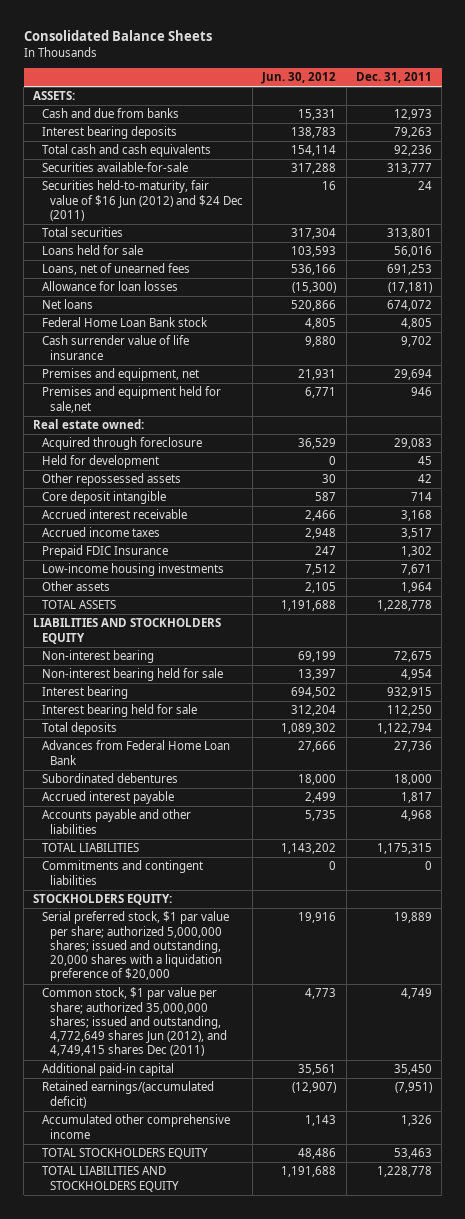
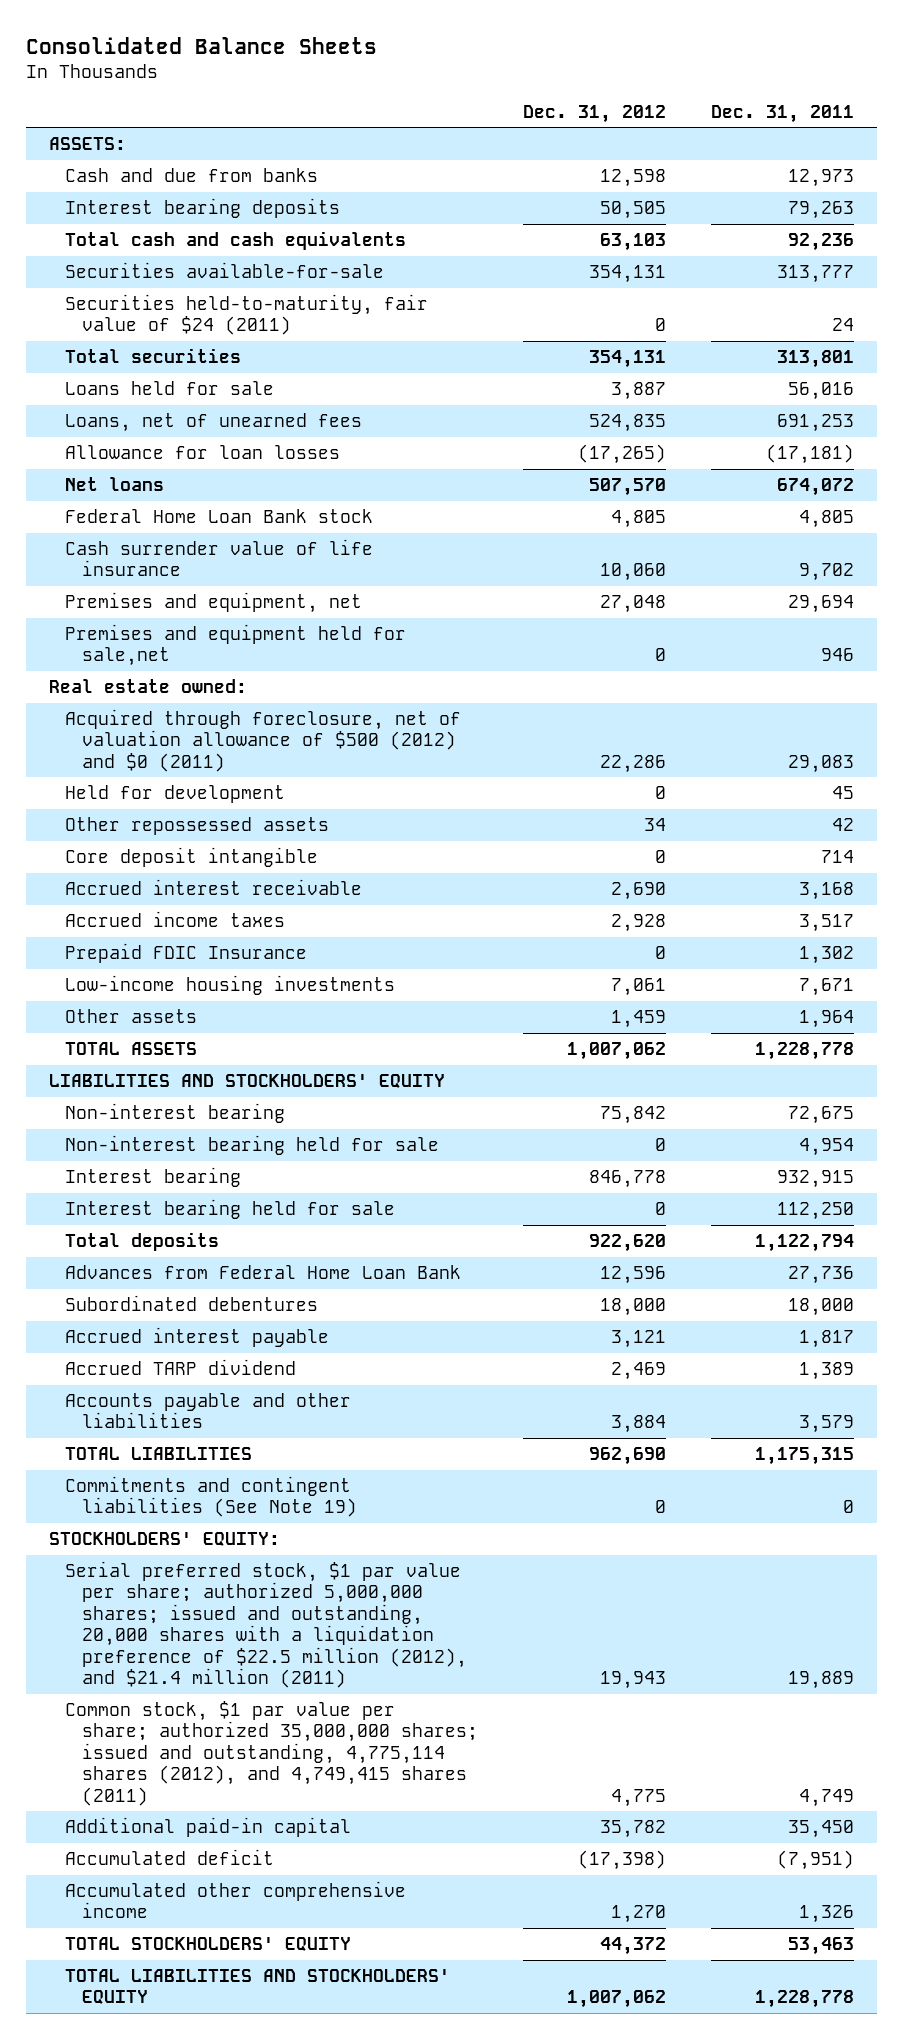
- | Jun. 30, 2012 | Dec. 31, 2011
+ | Dec. 31, 2012 | Dec. 31, 2011
- Securities held-to-maturity, fair value of $16 Jun (2012) and $24 Dec (2011) | 16 | 24
+ Securities held-to-maturity, fair value of $24 (2011) | 0 | 24
- Acquired through foreclosure | 36,529 | 29,083
+ Acquired through foreclosure, net of valuation allowance of $500 (2012) and $0 (2011) | 22,286 | 29,083
- LIABILITIES AND STOCKHOLDERS EQUITY
+ LIABILITIES AND STOCKHOLDERS' EQUITY
- Accounts payable and other liabilities | 5,735 | 4,968
+ Accrued TARP dividend | 2,469 | 1,389
+ Accounts payable and other liabilities | 3,884 | 3,579
- Commitments and contingent liabilities | 0 | 0
- STOCKHOLDERS EQUITY:
- Serial preferred stock, $1 par value per share; authorized 5,000,000 shares; issued and outstanding, 20,000 shares with a liquidation preference of $20,000 | 19,916 | 19,889
- Common stock, $1 par value per share; authorized 35,000,000 shares; issued and outstanding, 4,772,649 shares Jun (2012), and 4,749,415 shares Dec (2011) | 4,773 | 4,749
+ Commitments and contingent liabilities (See Note 19) | 0 | 0
+ STOCKHOLDERS' EQUITY:
+ Serial preferred stock, $1 par value per share; authorized 5,000,000 shares; issued and outstanding, 20,000 shares with a liquidation preference of $22.5 million (2012), and $21.4 million (2011) | 19,943 | 19,889
+ Common stock, $1 par value per share; authorized 35,000,000 shares; issued and outstanding, 4,775,114 shares (2012), and 4,749,415 shares (2011) | 4,775 | 4,749
- Retained earnings/(accumulated deficit) | (12,907) | (7,951)
+ Accumulated deficit | (17,398) | (7,951)
- TOTAL STOCKHOLDERS EQUITY | 48,486 | 53,463
- TOTAL LIABILITIES AND STOCKHOLDERS EQUITY | 1,191,688 | 1,228,778
+ TOTAL STOCKHOLDERS' EQUITY | 44,372 | 53,463
+ TOTAL LIABILITIES AND STOCKHOLDERS' EQUITY | 1,007,062 | 1,228,778

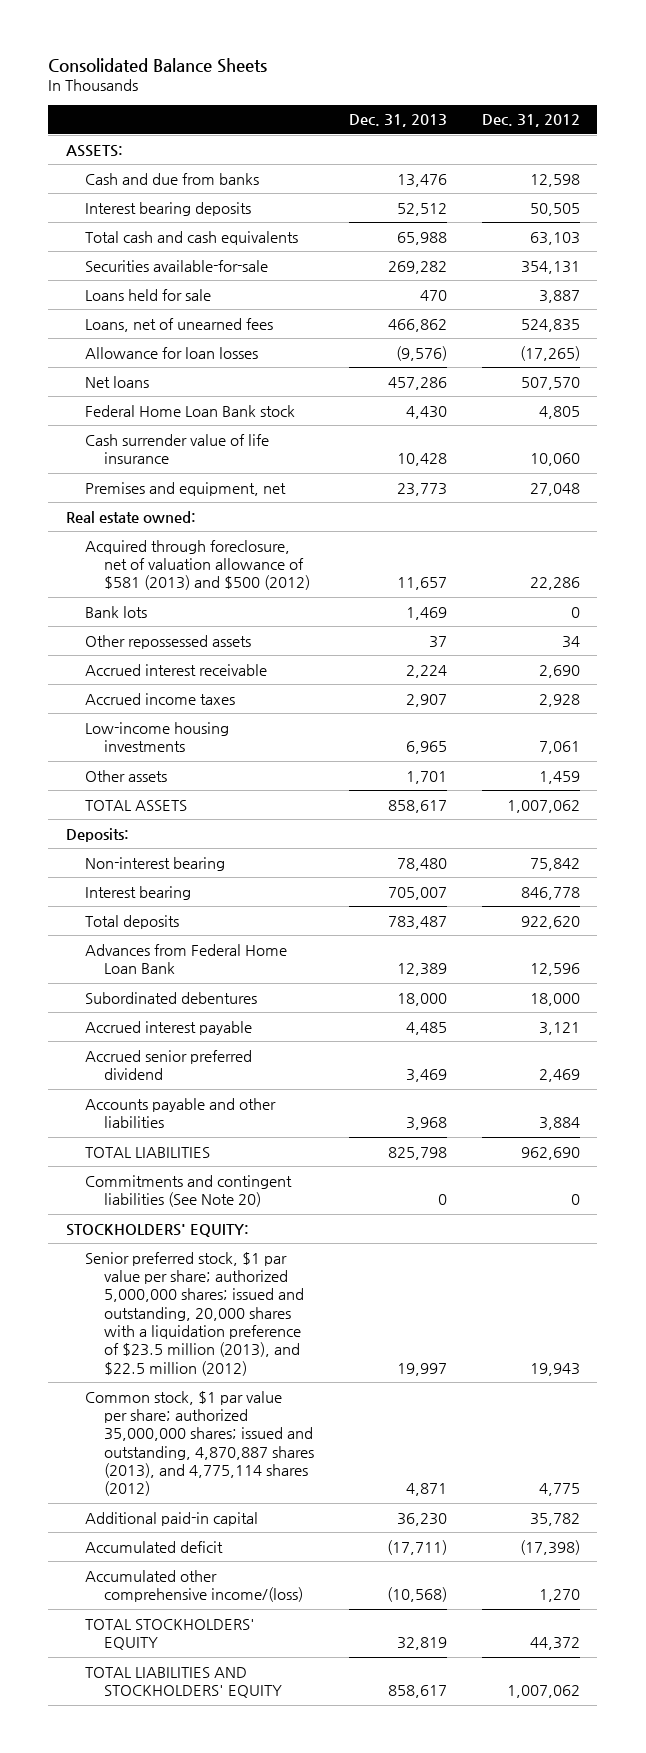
- | Dec. 31, 2012 | Dec. 31, 2011
+ | Dec. 31, 2013 | Dec. 31, 2012
- Securities held-to-maturity, fair value of $24 (2011) | 0 | 24
- Total securities | 354,131 | 313,801
- Premises and equipment held for sale,net | 0 | 946
- Acquired through foreclosure, net of valuation allowance of $500 (2012) and $0 (2011) | 22,286 | 29,083
- Held for development | 0 | 45
+ Acquired through foreclosure, net of valuation allowance of $581 (2013) and $500 (2012) | 11,657 | 22,286
+ Bank lots | 1,469 | 0
- Core deposit intangible | 0 | 714
- Prepaid FDIC Insurance | 0 | 1,302
- LIABILITIES AND STOCKHOLDERS' EQUITY
+ Deposits:
- Non-interest bearing held for sale | 0 | 4,954
- Interest bearing held for sale | 0 | 112,250
- Accrued TARP dividend | 2,469 | 1,389
+ Accrued senior preferred dividend | 3,469 | 2,469
- Commitments and contingent liabilities (See Note 19) | 0 | 0
+ Commitments and contingent liabilities (See Note 20) | 0 | 0
- Serial preferred stock, $1 par value per share; authorized 5,000,000 shares; issued and outstanding, 20,000 shares with a liquidation preference of $22.5 million (2012), and $21.4 million (2011) | 19,943 | 19,889
- Common stock, $1 par value per share; authorized 35,000,000 shares; issued and outstanding, 4,775,114 shares (2012), and 4,749,415 shares (2011) | 4,775 | 4,749
+ Senior preferred stock, $1 par value per share; authorized 5,000,000 shares; issued and outstanding, 20,000 shares with a liquidation preference of $23.5 million (2013), and $22.5 million (2012) | 19,997 | 19,943
+ Common stock, $1 par value per share; authorized 35,000,000 shares; issued and outstanding, 4,870,887 shares (2013), and 4,775,114 shares (2012) | 4,871 | 4,775
- Accumulated other comprehensive income | 1,270 | 1,326
+ Accumulated other comprehensive income/(loss) | (10,568) | 1,270

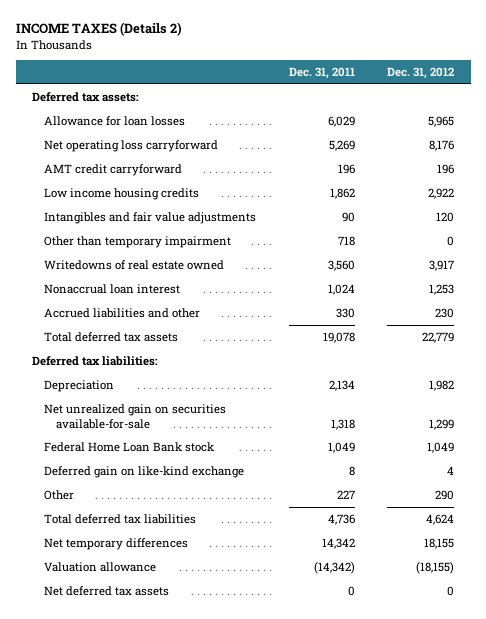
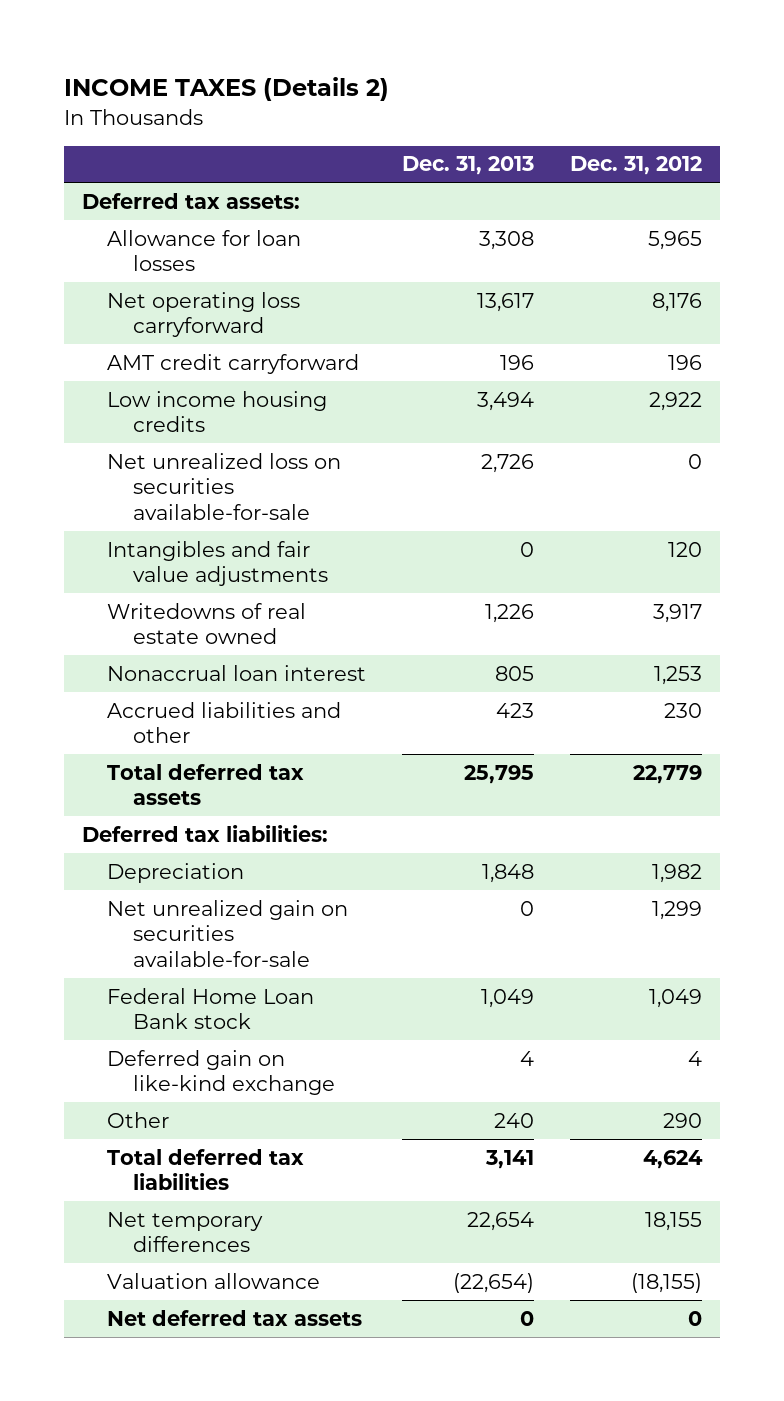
- | Dec. 31, 2011 | Dec. 31, 2012
+ | Dec. 31, 2013 | Dec. 31, 2012
+ Net unrealized loss on securities available-for-sale | 2,726 | 0
- Other than temporary impairment | 718 | 0

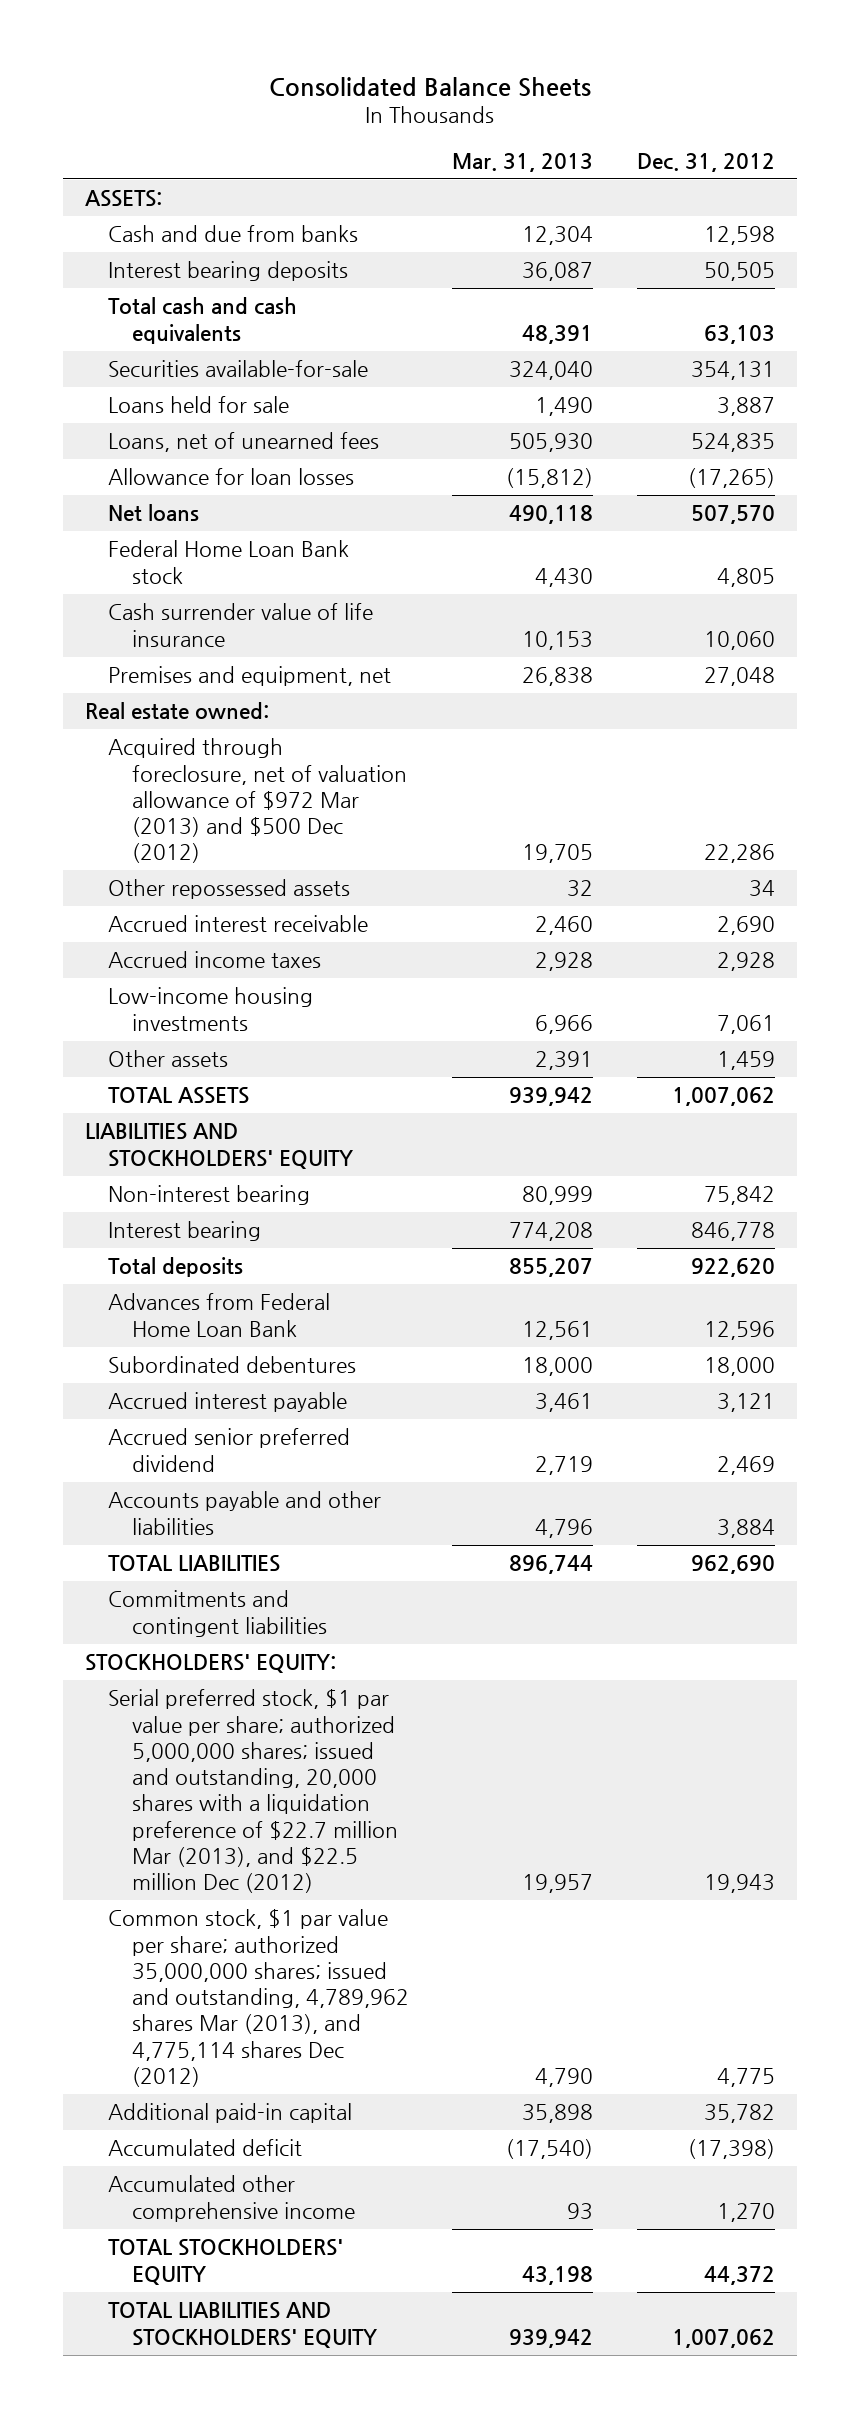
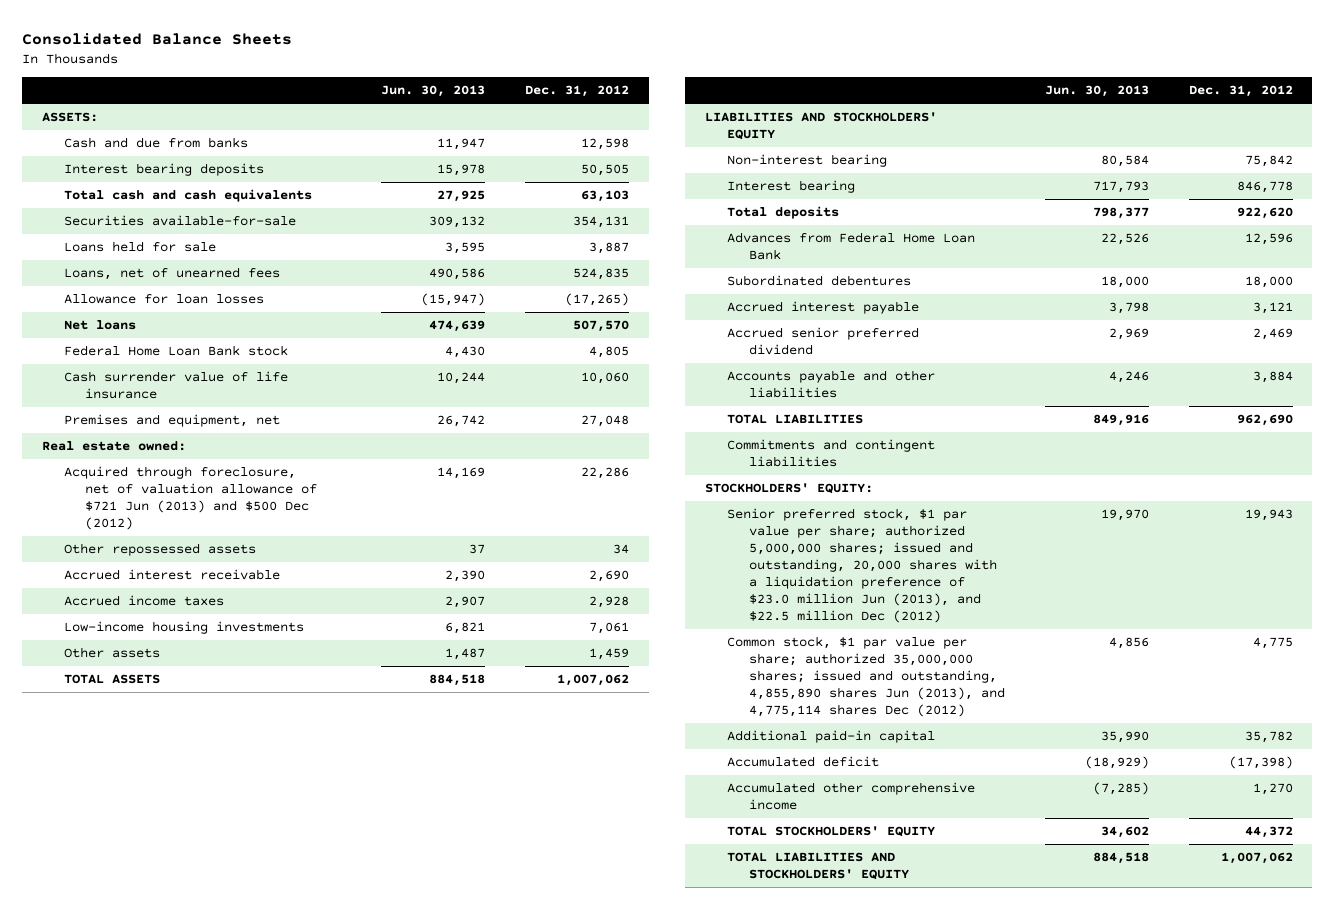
- | Mar. 31, 2013 | Dec. 31, 2012
+ | Jun. 30, 2013 | Dec. 31, 2012
- Acquired through foreclosure, net of valuation allowance of $972 Mar (2013) and $500 Dec (2012) | 19,705 | 22,286
+ Acquired through foreclosure, net of valuation allowance of $721 Jun (2013) and $500 Dec (2012) | 14,169 | 22,286
- Serial preferred stock, $1 par value per share; authorized 5,000,000 shares; issued and outstanding, 20,000 shares with a liquidation preference of $22.7 million Mar (2013), and $22.5 million Dec (2012) | 19,957 | 19,943
- Common stock, $1 par value per share; authorized 35,000,000 shares; issued and outstanding, 4,789,962 shares Mar (2013), and 4,775,114 shares Dec (2012) | 4,790 | 4,775
+ Senior preferred stock, $1 par value per share; authorized 5,000,000 shares; issued and outstanding, 20,000 shares with a liquidation preference of $23.0 million Jun (2013), and $22.5 million Dec (2012) | 19,970 | 19,943
+ Common stock, $1 par value per share; authorized 35,000,000 shares; issued and outstanding, 4,855,890 shares Jun (2013), and 4,775,114 shares Dec (2012) | 4,856 | 4,775

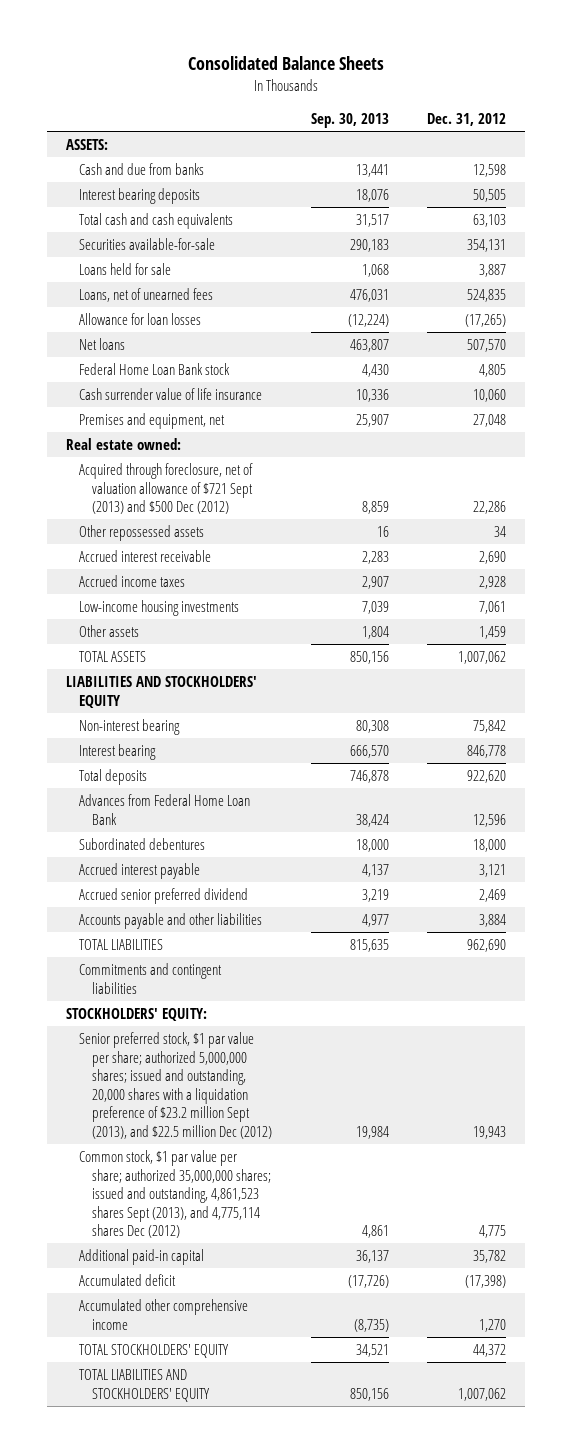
- | Jun. 30, 2013 | Dec. 31, 2012
+ | Sep. 30, 2013 | Dec. 31, 2012
- Acquired through foreclosure, net of valuation allowance of $721 Jun (2013) and $500 Dec (2012) | 14,169 | 22,286
+ Acquired through foreclosure, net of valuation allowance of $721 Sept (2013) and $500 Dec (2012) | 8,859 | 22,286
- Senior preferred stock, $1 par value per share; authorized 5,000,000 shares; issued and outstanding, 20,000 shares with a liquidation preference of $23.0 million Jun (2013), and $22.5 million Dec (2012) | 19,970 | 19,943
- Common stock, $1 par value per share; authorized 35,000,000 shares; issued and outstanding, 4,855,890 shares Jun (2013), and 4,775,114 shares Dec (2012) | 4,856 | 4,775
+ Senior preferred stock, $1 par value per share; authorized 5,000,000 shares; issued and outstanding, 20,000 shares with a liquidation preference of $23.2 million Sept (2013), and $22.5 million Dec (2012) | 19,984 | 19,943
+ Common stock, $1 par value per share; authorized 35,000,000 shares; issued and outstanding, 4,861,523 shares Sept (2013), and 4,775,114 shares Dec (2012) | 4,861 | 4,775

